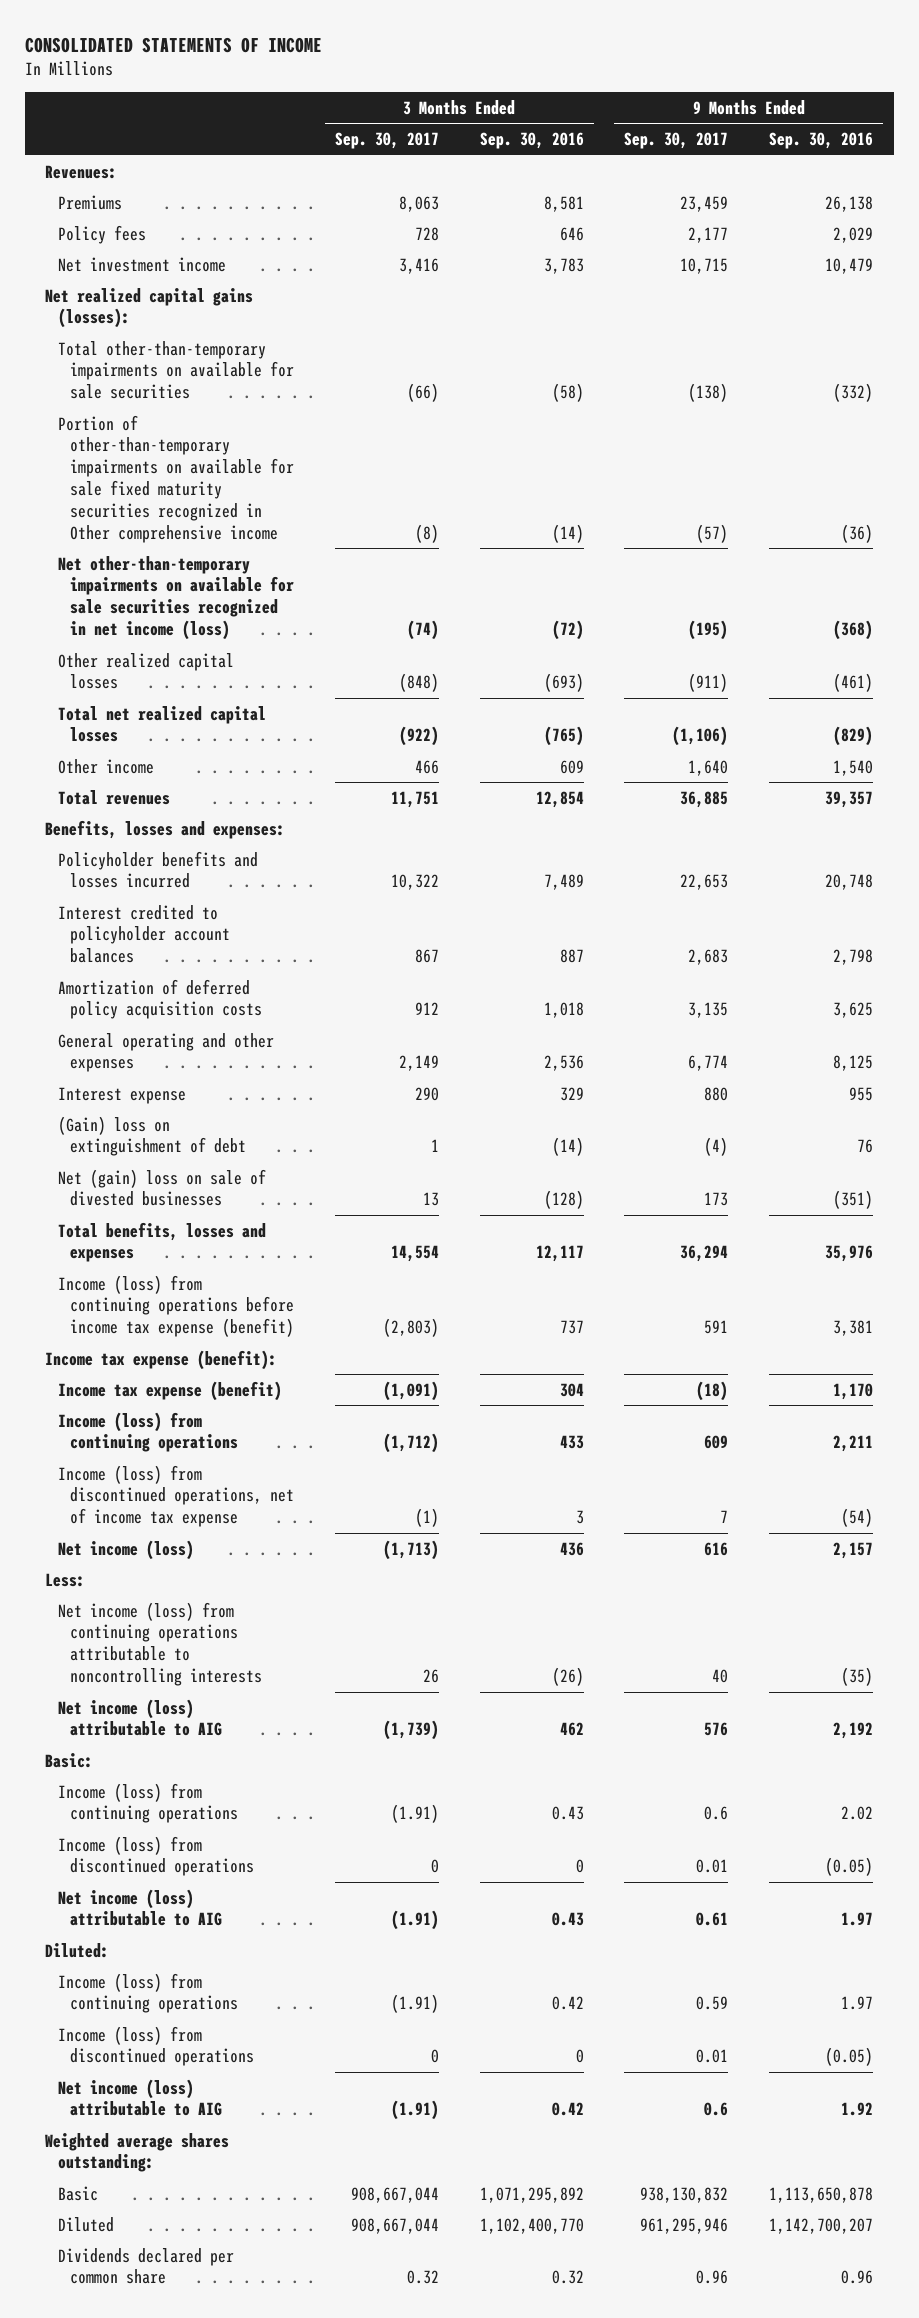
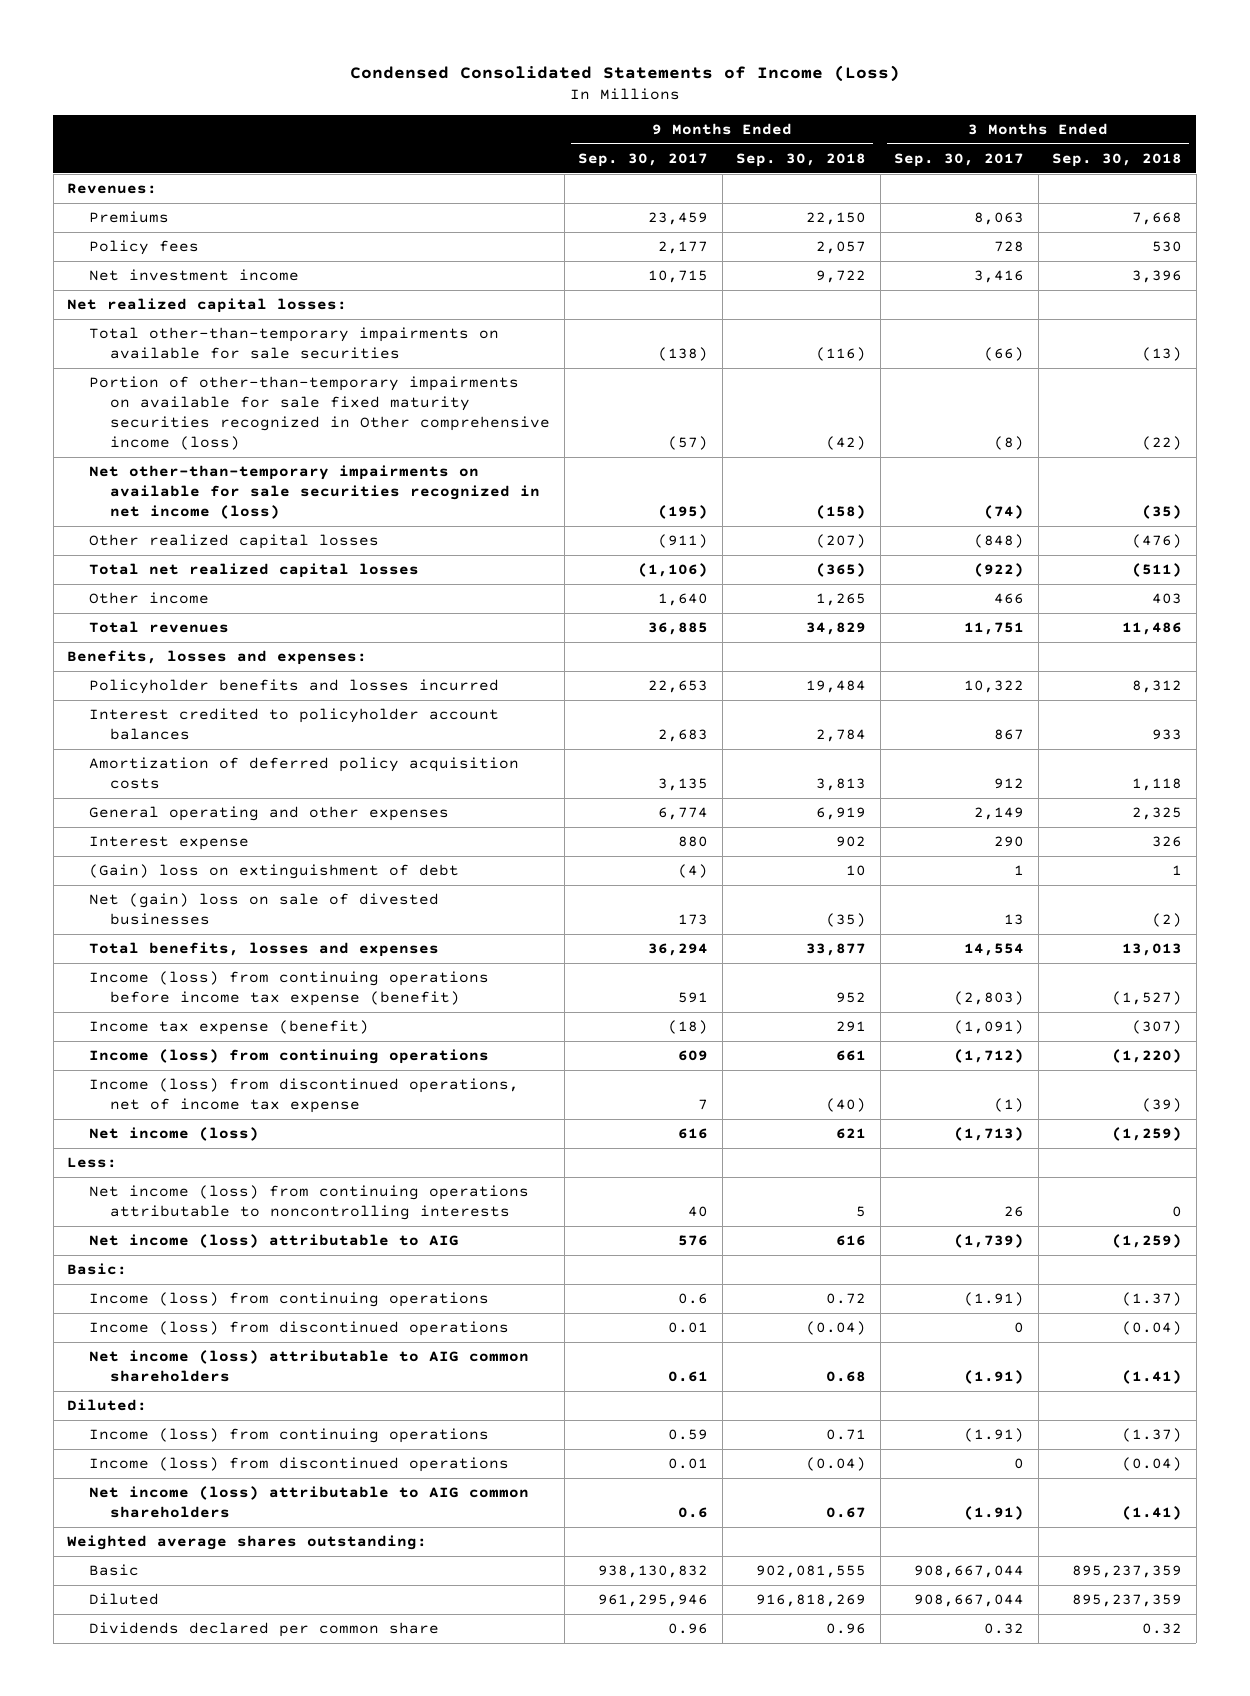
- CONSOLIDATED STATEMENTS OF INCOME
+ Condensed Consolidated Statements of Income (Loss)
- | 3 Months Ended Sep. 30, 2017 | 3 Months Ended Sep. 30, 2016 | 9 Months Ended Sep. 30, 2017 | 9 Months Ended Sep. 30, 2016
+ | 9 Months Ended Sep. 30, 2017 | 9 Months Ended Sep. 30, 2018 | 3 Months Ended Sep. 30, 2017 | 3 Months Ended Sep. 30, 2018
- Net realized capital gains (losses):
+ Net realized capital losses:
- Portion of other-than-temporary impairments on available for sale fixed maturity securities recognized in Other comprehensive income | (8) | (14) | (57) | (36)
+ Portion of other-than-temporary impairments on available for sale fixed maturity securities recognized in Other comprehensive income (loss) | (57) | (42) | (8) | (22)
- Income tax expense (benefit):
- Net income (loss) attributable to AIG | (1.91) | 0.43 | 0.61 | 1.97
+ Net income (loss) attributable to AIG common shareholders | 0.61 | 0.68 | (1.91) | (1.41)
- Net income (loss) attributable to AIG | (1.91) | 0.42 | 0.6 | 1.92
+ Net income (loss) attributable to AIG common shareholders | 0.6 | 0.67 | (1.91) | (1.41)

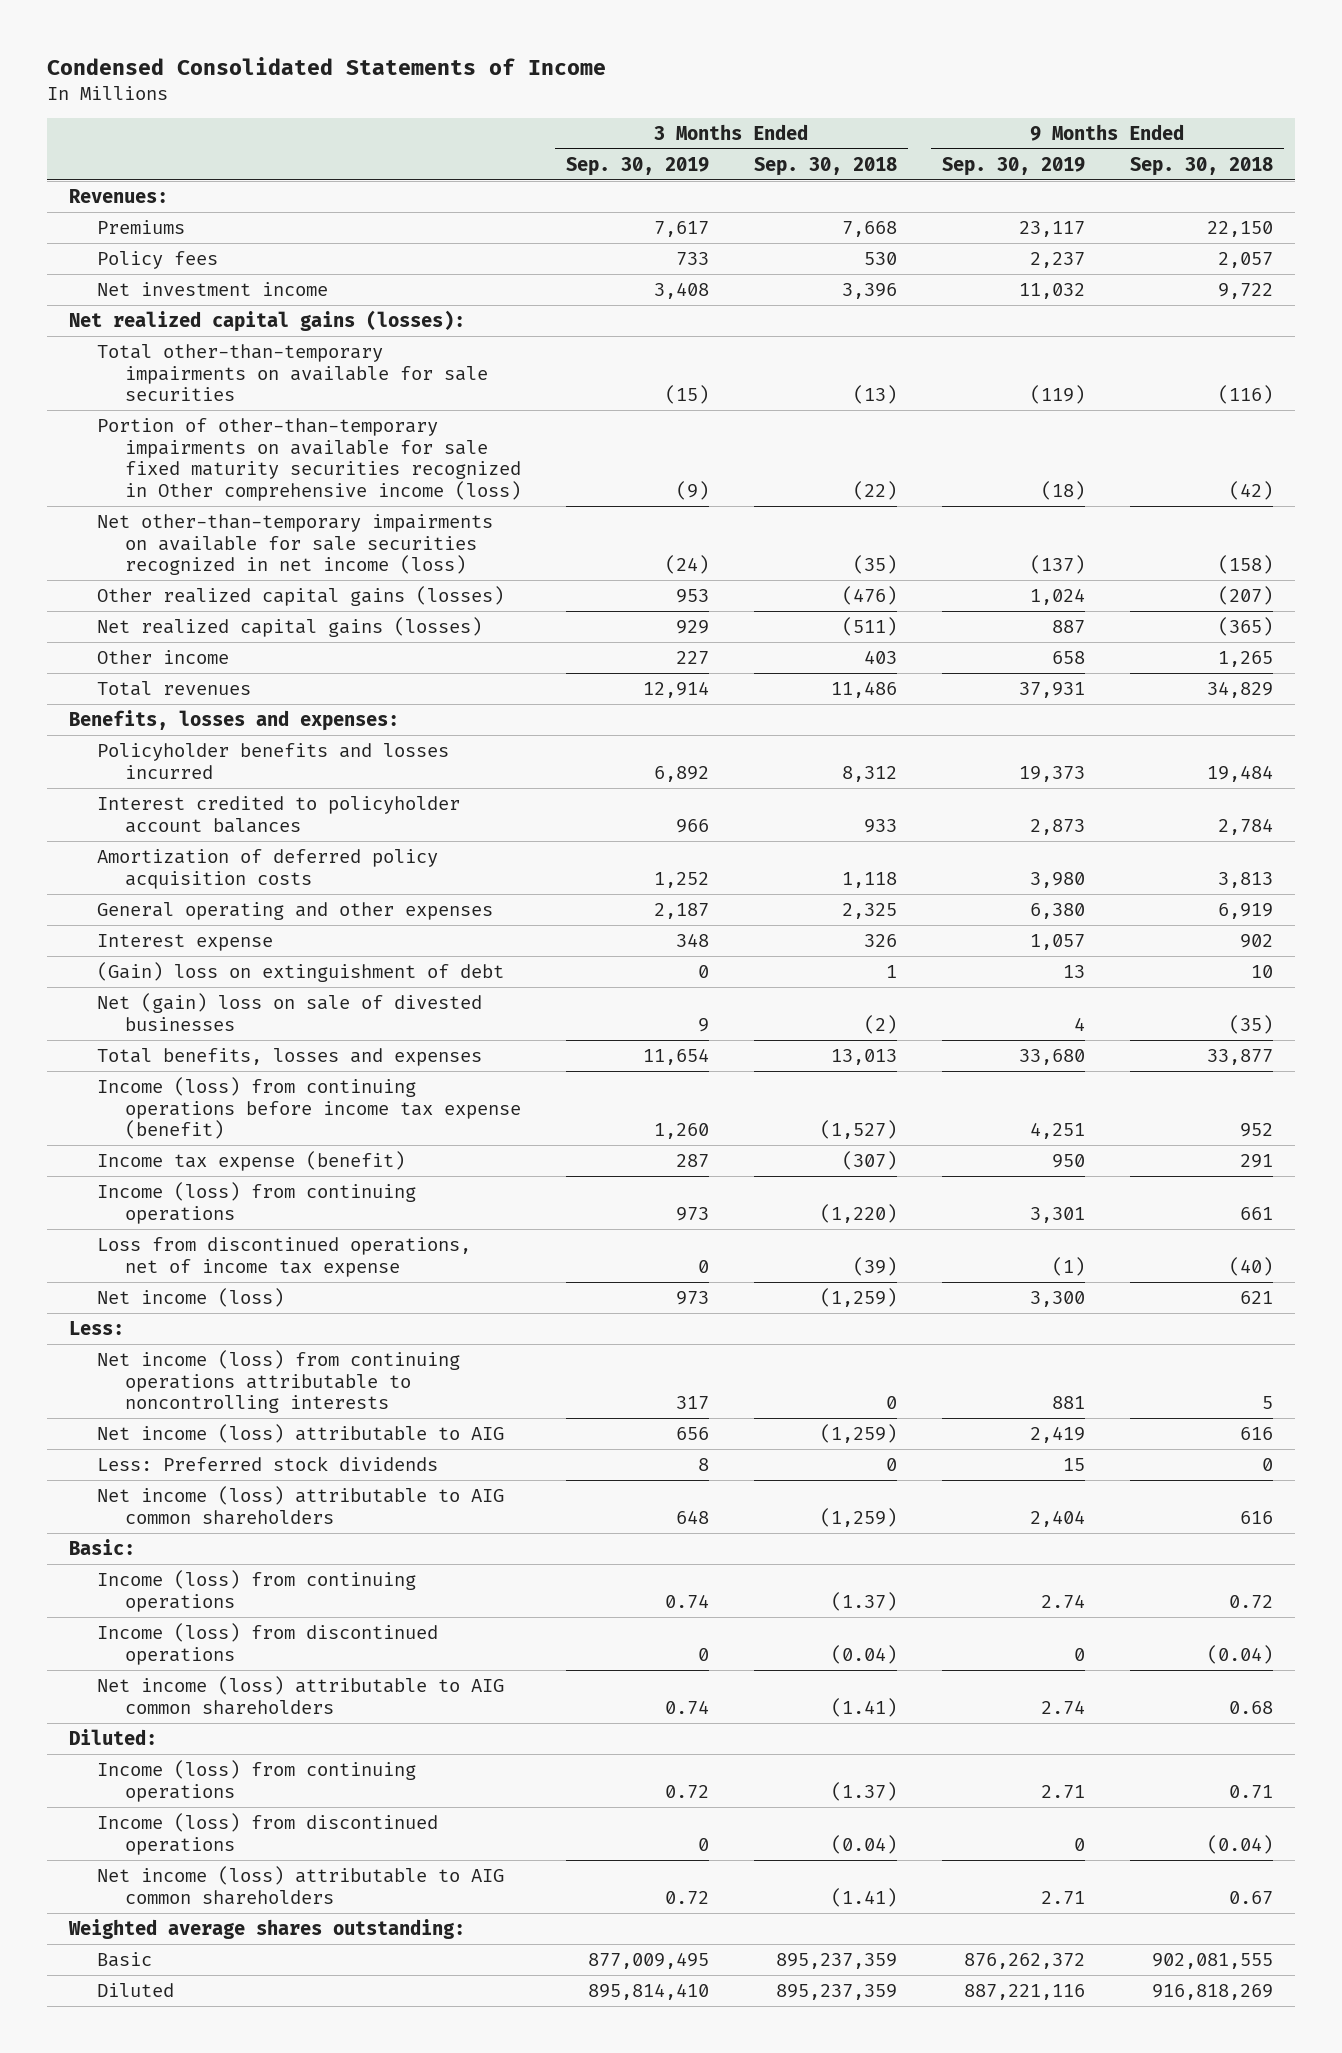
- Condensed Consolidated Statements of Income (Loss)
+ Condensed Consolidated Statements of Income
- | 9 Months Ended Sep. 30, 2017 | 9 Months Ended Sep. 30, 2018 | 3 Months Ended Sep. 30, 2017 | 3 Months Ended Sep. 30, 2018
+ | 3 Months Ended Sep. 30, 2019 | 3 Months Ended Sep. 30, 2018 | 9 Months Ended Sep. 30, 2019 | 9 Months Ended Sep. 30, 2018
- Net realized capital losses:
+ Net realized capital gains (losses):
- Other realized capital losses | (911) | (207) | (848) | (476)
- Total net realized capital losses | (1,106) | (365) | (922) | (511)
+ Other realized capital gains (losses) | 953 | (476) | 1,024 | (207)
+ Net realized capital gains (losses) | 929 | (511) | 887 | (365)
- Income (loss) from discontinued operations, net of income tax expense | 7 | (40) | (1) | (39)
+ Loss from discontinued operations, net of income tax expense | 0 | (39) | (1) | (40)
+ Less: Preferred stock dividends | 8 | 0 | 15 | 0
+ Net income (loss) attributable to AIG common shareholders | 648 | (1,259) | 2,404 | 616
- Dividends declared per common share | 0.96 | 0.96 | 0.32 | 0.32

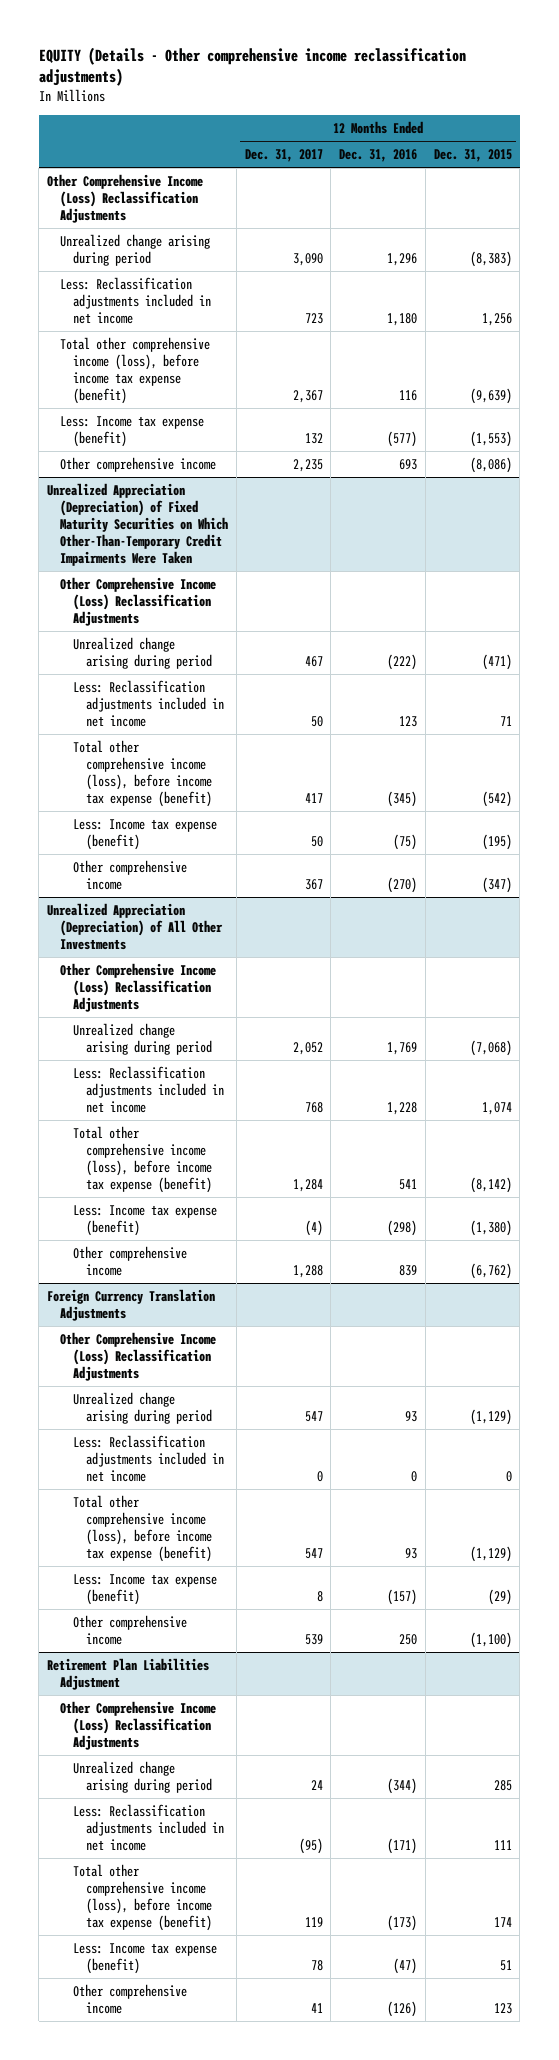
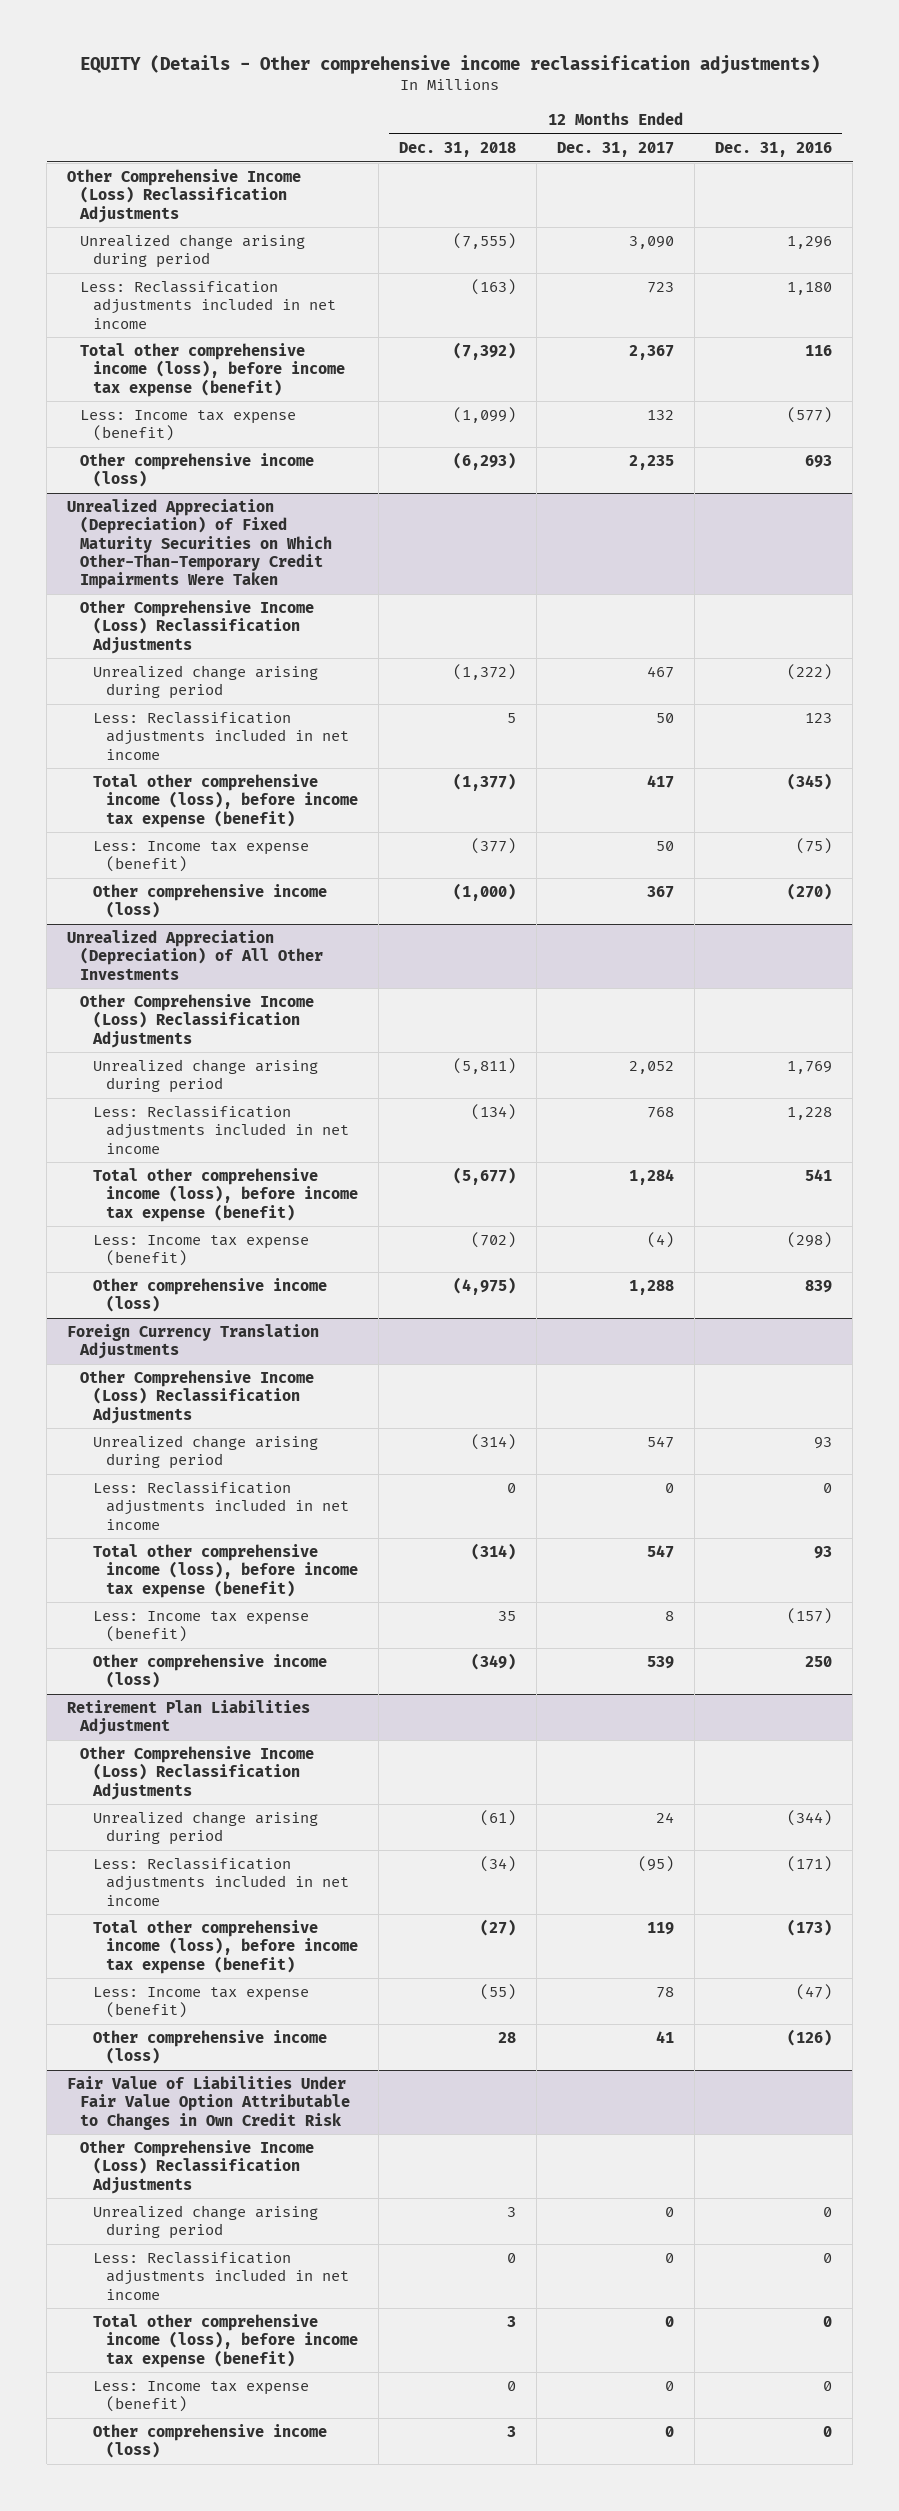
- | 12 Months Ended Dec. 31, 2017 | 12 Months Ended Dec. 31, 2016 | 12 Months Ended Dec. 31, 2015
+ | 12 Months Ended Dec. 31, 2018 | 12 Months Ended Dec. 31, 2017 | 12 Months Ended Dec. 31, 2016
- Other comprehensive income | 2,235 | 693 | (8,086)
+ Other comprehensive income (loss) | (6,293) | 2,235 | 693
@ Unrealized Appreciation (Depreciation) of Fixed Maturity Securities on Which Other-Than-Temporary Credit Impairments Were Taken
- Other comprehensive income | 367 | (270) | (347)
+ Other comprehensive income (loss) | (1,000) | 367 | (270)
@ Unrealized Appreciation (Depreciation) of All Other Investments
- Other comprehensive income | 1,288 | 839 | (6,762)
+ Other comprehensive income (loss) | (4,975) | 1,288 | 839
@ Foreign Currency Translation Adjustments
- Other comprehensive income | 539 | 250 | (1,100)
+ Other comprehensive income (loss) | (349) | 539 | 250
@ Retirement Plan Liabilities Adjustment
- Other comprehensive income | 41 | (126) | 123
+ Other comprehensive income (loss) | 28 | 41 | (126)
+ Fair Value of Liabilities Under Fair Value Option Attributable to Changes in Own Credit Risk
+ Other Comprehensive Income (Loss) Reclassification Adjustments
+ Unrealized change arising during period | 3 | 0 | 0
+ Less: Reclassification adjustments included in net income | 0 | 0 | 0
+ Total other comprehensive income (loss), before income tax expense (benefit) | 3 | 0 | 0
+ Less: Income tax expense (benefit) | 0 | 0 | 0
+ Other comprehensive income (loss) | 3 | 0 | 0

